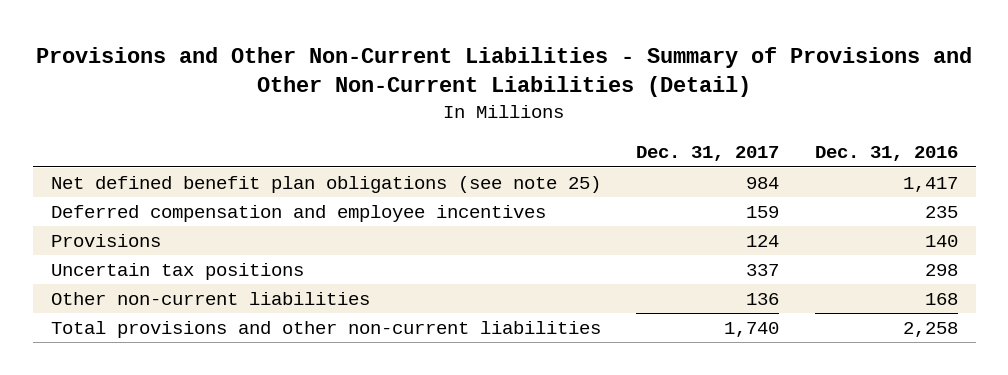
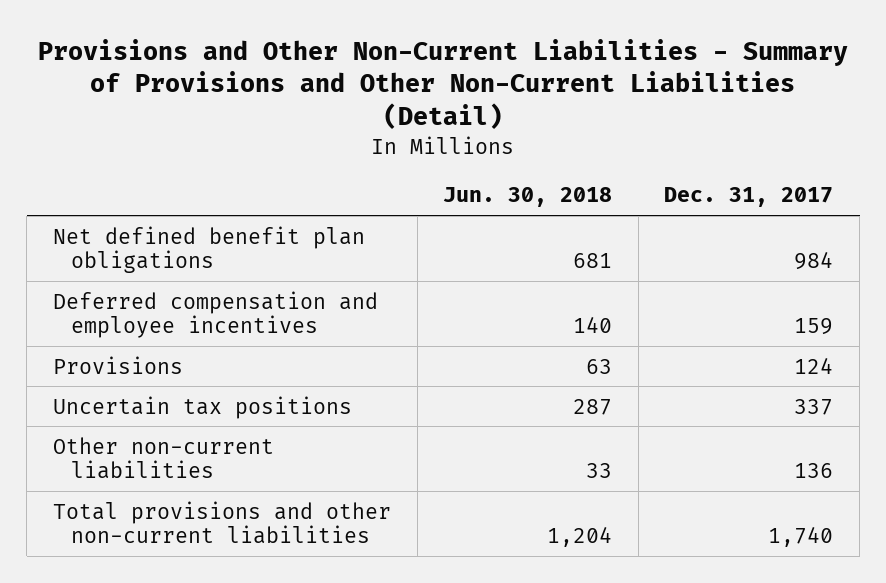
- | Dec. 31, 2017 | Dec. 31, 2016
+ | Jun. 30, 2018 | Dec. 31, 2017
- Net defined benefit plan obligations (see note 25) | 984 | 1,417
+ Net defined benefit plan obligations | 681 | 984

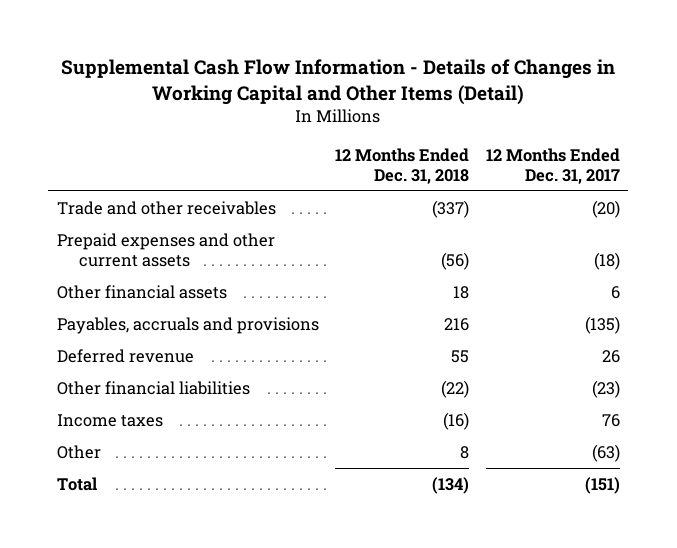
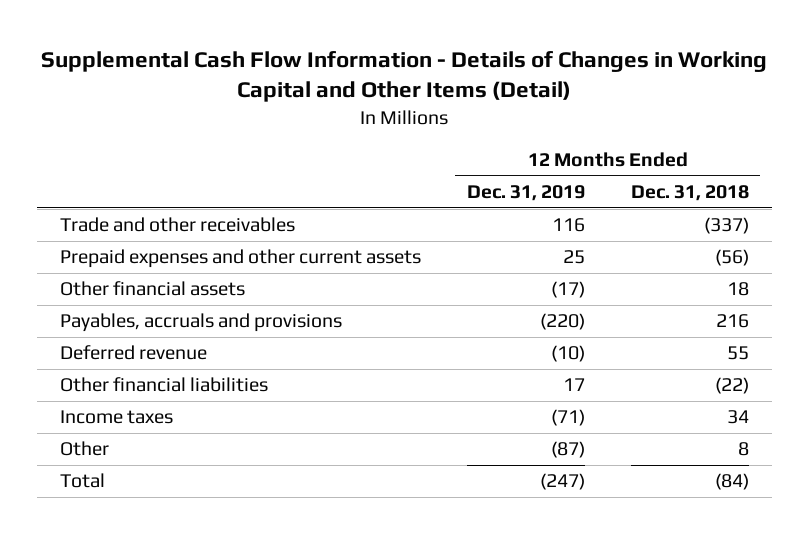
- | 12 Months Ended Dec. 31, 2018 | 12 Months Ended Dec. 31, 2017
+ | 12 Months Ended Dec. 31, 2019 | 12 Months Ended Dec. 31, 2018
- Income taxes | (16) | 76
+ Income taxes | (71) | 34
- Total | (134) | (151)
+ Total | (247) | (84)

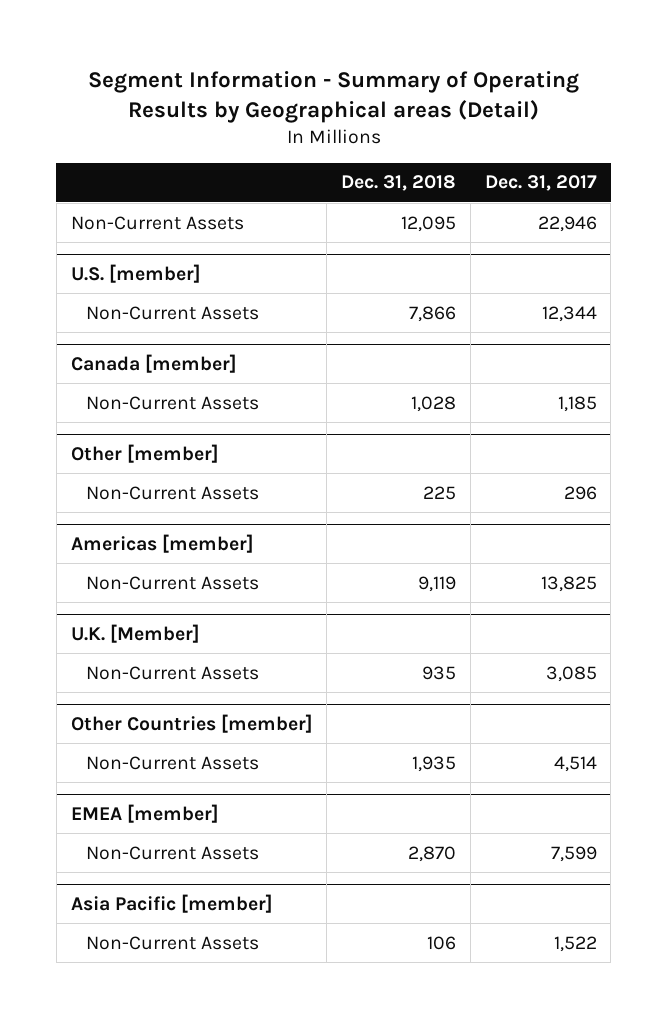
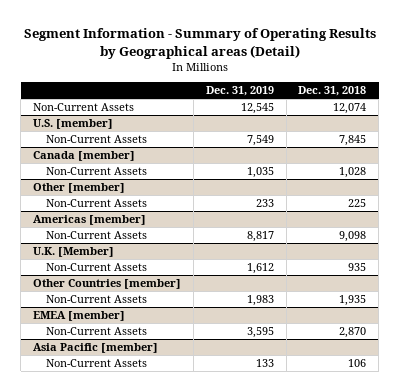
- | Dec. 31, 2018 | Dec. 31, 2017
+ | Dec. 31, 2019 | Dec. 31, 2018
- Non-Current Assets | 12,095 | 22,946
+ Non-Current Assets | 12,545 | 12,074
@ U.S. [member]
- Non-Current Assets | 7,866 | 12,344
+ Non-Current Assets | 7,549 | 7,845
@ Americas [member]
- Non-Current Assets | 9,119 | 13,825
+ Non-Current Assets | 8,817 | 9,098

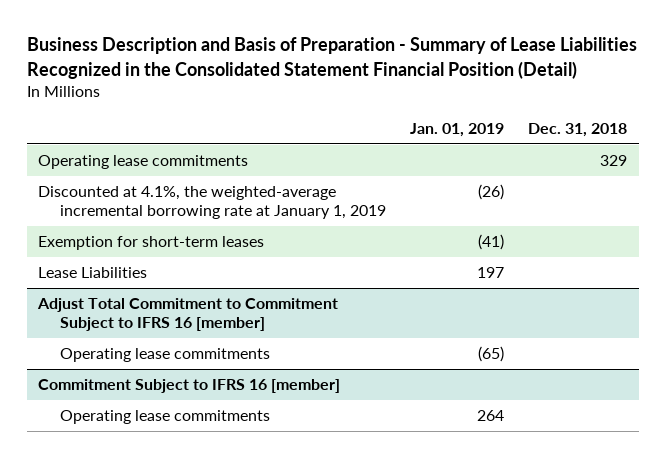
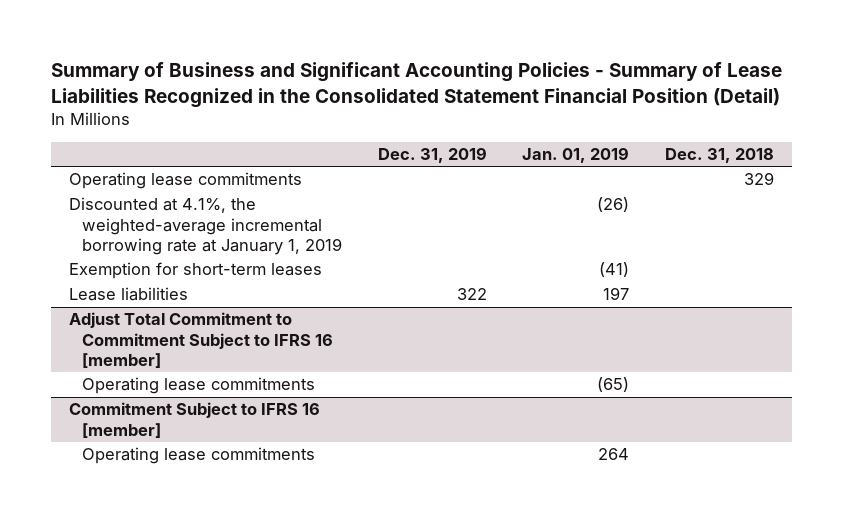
- Business Description and Basis of Preparation - Summary of Lease Liabilities Recognized in the Consolidated Statement Financial Position (Detail)
+ Summary of Business and Significant Accounting Policies - Summary of Lease Liabilities Recognized in the Consolidated Statement Financial Position (Detail)
- | Jan. 01, 2019 | Dec. 31, 2018
+ | Dec. 31, 2019 | Jan. 01, 2019 | Dec. 31, 2018
- Lease Liabilities | 197 |
+ Lease liabilities | 322 | 197 |

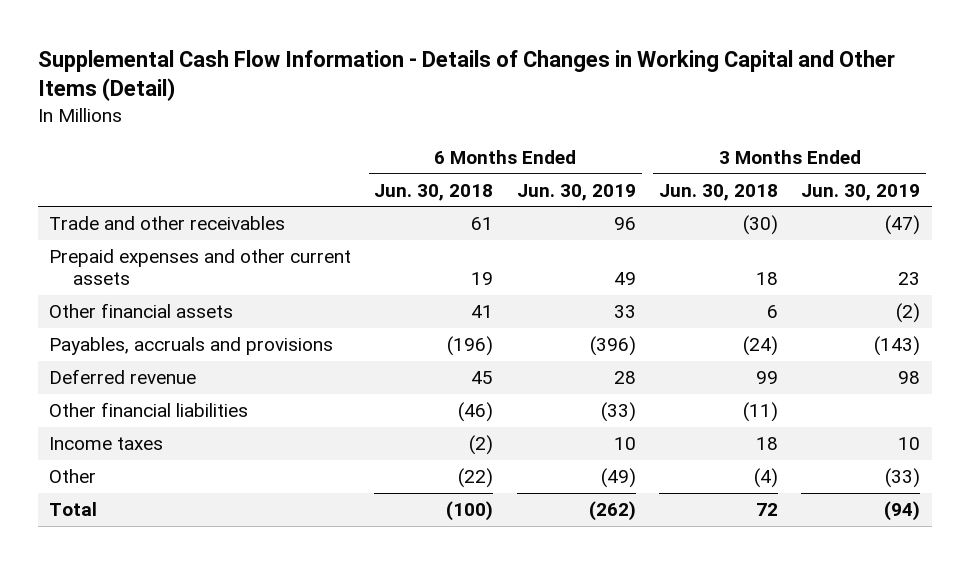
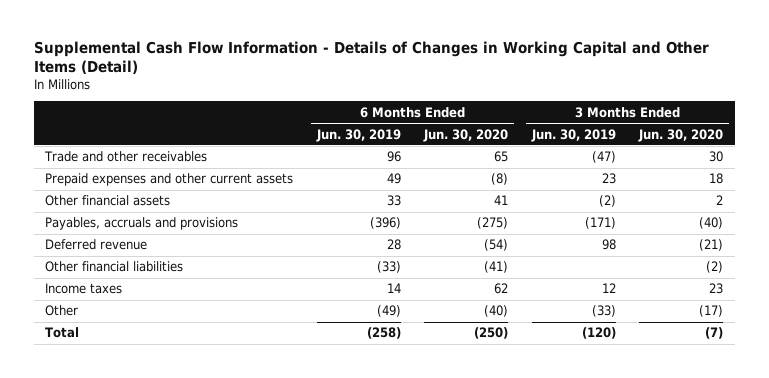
- | 6 Months Ended Jun. 30, 2018 | 6 Months Ended Jun. 30, 2019 | 3 Months Ended Jun. 30, 2018 | 3 Months Ended Jun. 30, 2019
+ | 6 Months Ended Jun. 30, 2019 | 6 Months Ended Jun. 30, 2020 | 3 Months Ended Jun. 30, 2019 | 3 Months Ended Jun. 30, 2020
- Payables, accruals and provisions | (196) | (396) | (24) | (143)
+ Payables, accruals and provisions | (396) | (275) | (171) | (40)
- Income taxes | (2) | 10 | 18 | 10
+ Income taxes | 14 | 62 | 12 | 23
- Total | (100) | (262) | 72 | (94)
+ Total | (258) | (250) | (120) | (7)

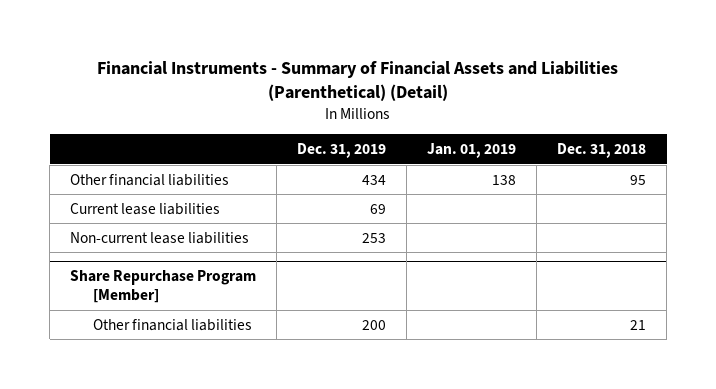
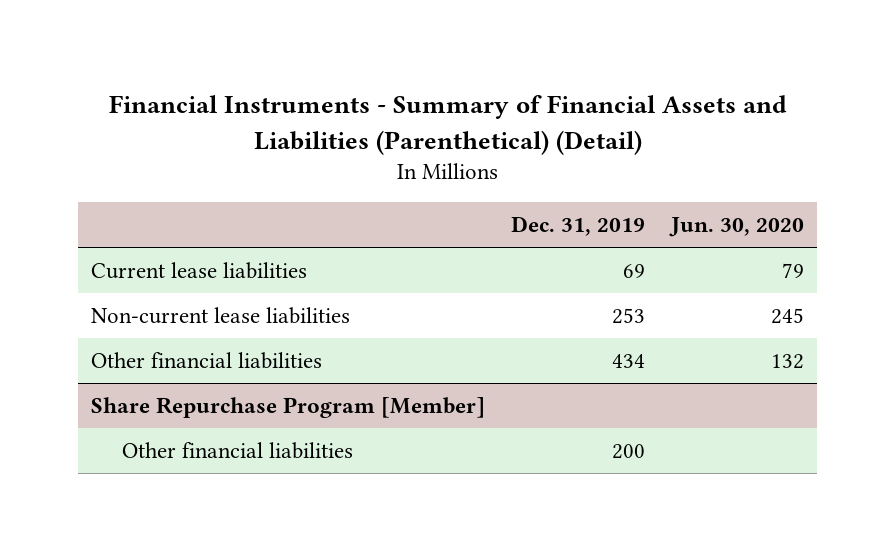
- | Dec. 31, 2019 | Jan. 01, 2019 | Dec. 31, 2018
+ | Dec. 31, 2019 | Jun. 30, 2020
moved down: Other financial liabilities | 434 | 132

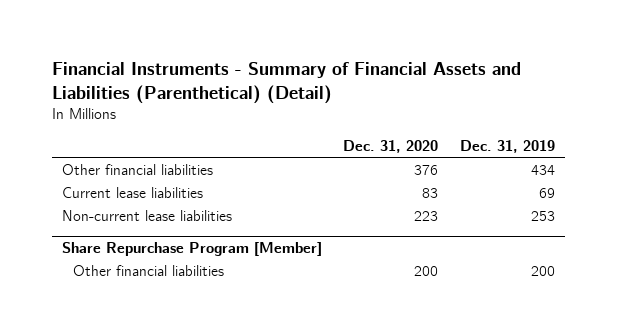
- | Dec. 31, 2019 | Jun. 30, 2020
+ | Dec. 31, 2020 | Dec. 31, 2019
moved up: Other financial liabilities | 376 | 434

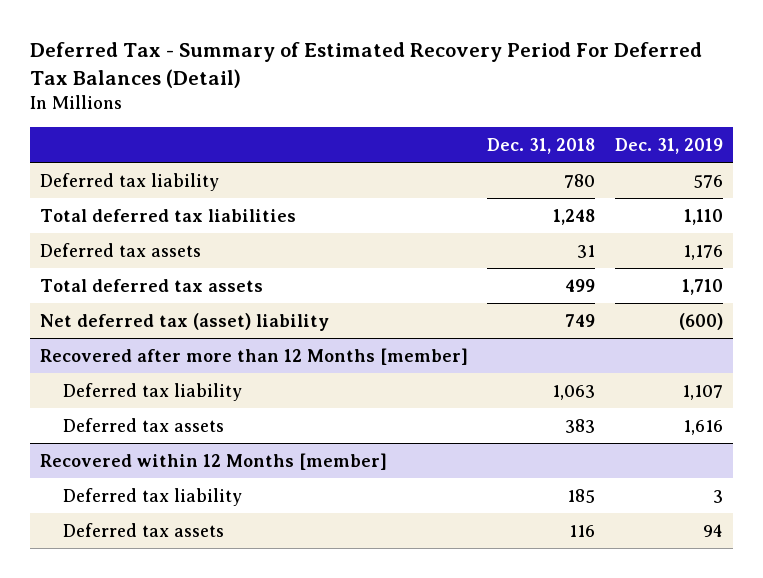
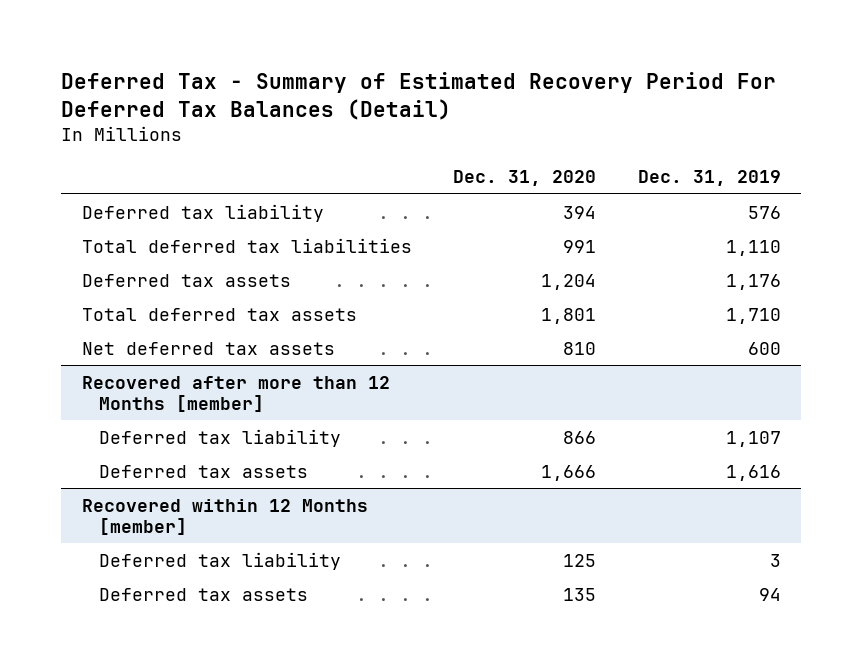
- | Dec. 31, 2018 | Dec. 31, 2019
+ | Dec. 31, 2020 | Dec. 31, 2019
- Net deferred tax (asset) liability | 749 | (600)
+ Net deferred tax assets | 810 | 600

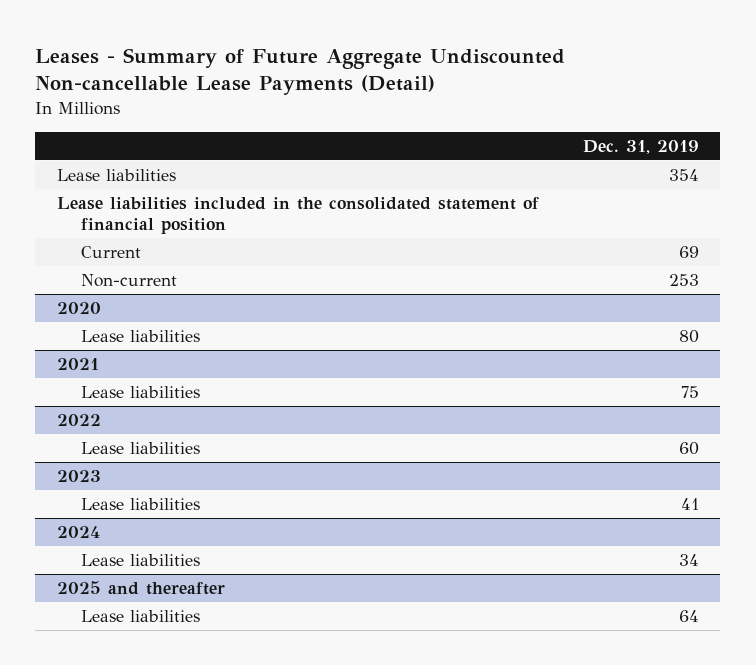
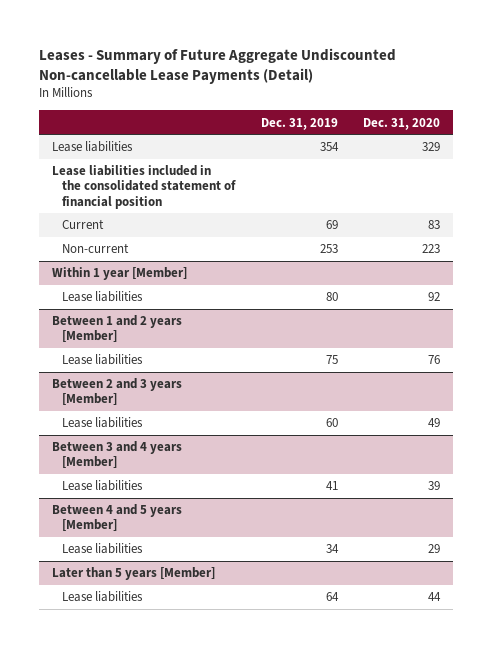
- | Dec. 31, 2019
+ | Dec. 31, 2019 | Dec. 31, 2020
- 2020
+ Within 1 year [Member]
- 2021
+ Between 1 and 2 years [Member]
- 2022
+ Between 2 and 3 years [Member]
- 2023
+ Between 3 and 4 years [Member]
- 2024
+ Between 4 and 5 years [Member]
- 2025 and thereafter
+ Later than 5 years [Member]

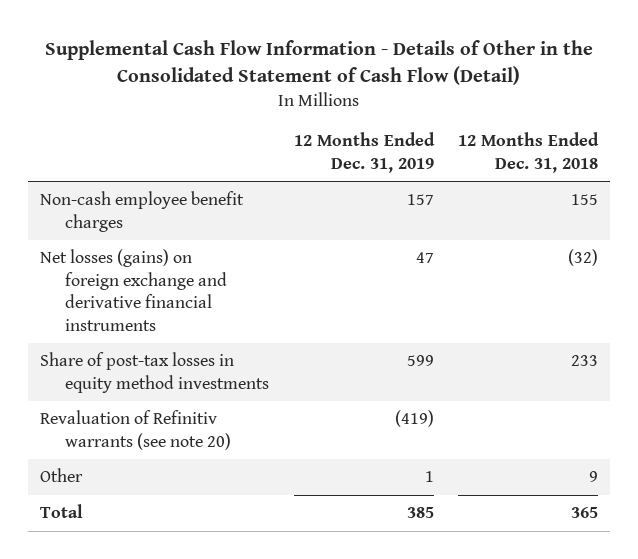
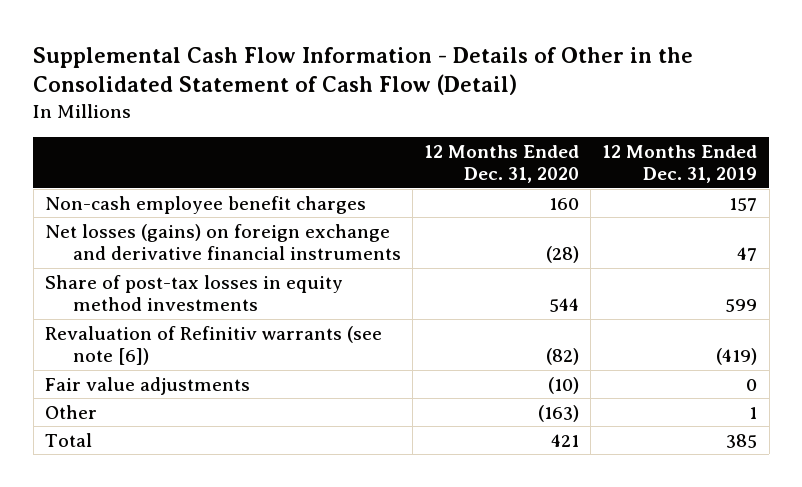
- | 12 Months Ended Dec. 31, 2019 | 12 Months Ended Dec. 31, 2018
+ | 12 Months Ended Dec. 31, 2020 | 12 Months Ended Dec. 31, 2019
- Revaluation of Refinitiv warrants (see note 20) | (419) |
+ Revaluation of Refinitiv warrants (see note [6]) | (82) | (419)
+ Fair value adjustments | (10) | 0

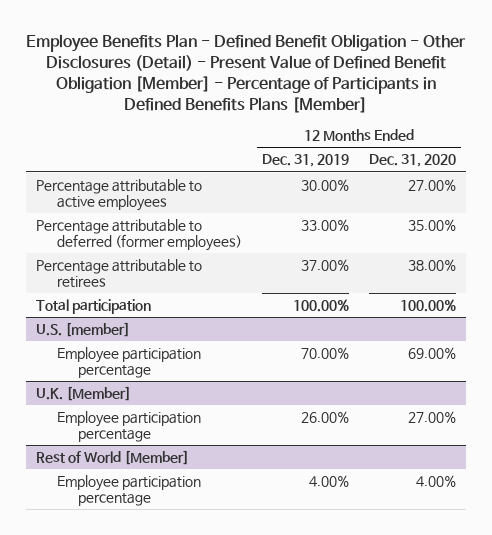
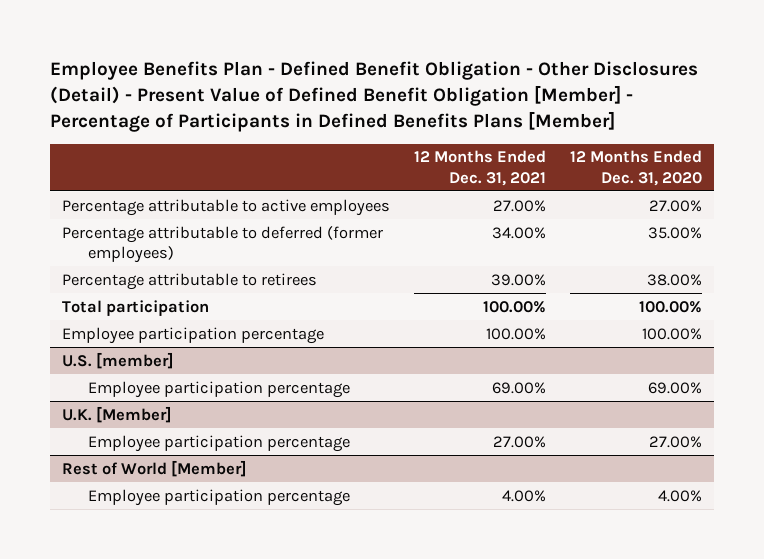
- | 12 Months Ended Dec. 31, 2019 | 12 Months Ended Dec. 31, 2020
+ | 12 Months Ended Dec. 31, 2021 | 12 Months Ended Dec. 31, 2020
+ Employee participation percentage | 100.00% | 100.00%

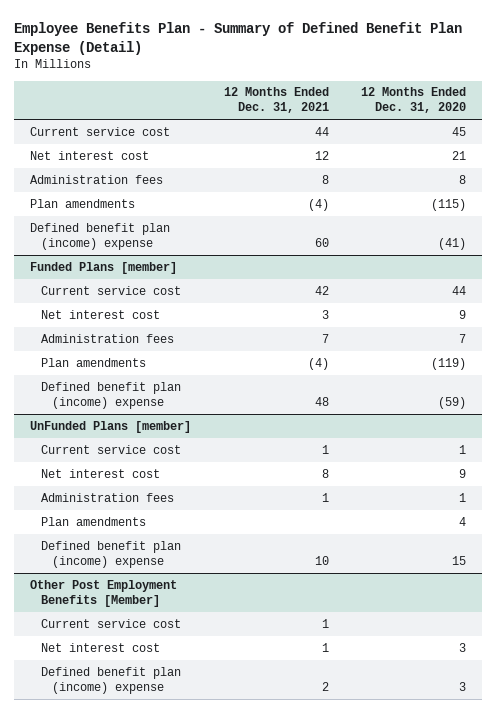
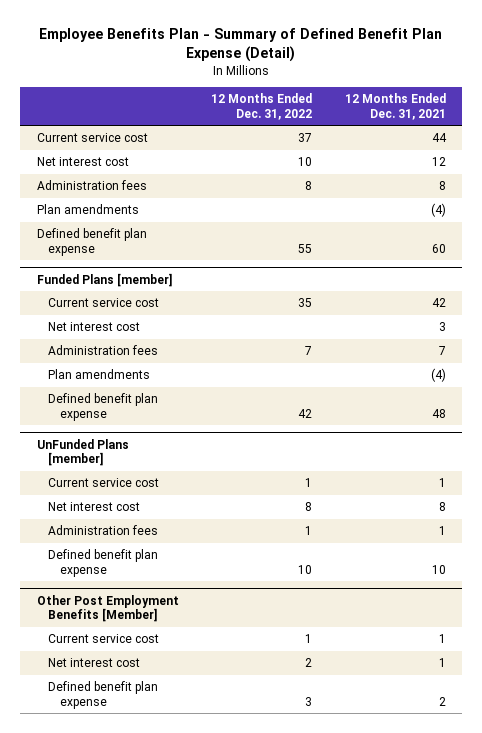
- | 12 Months Ended Dec. 31, 2021 | 12 Months Ended Dec. 31, 2020
+ | 12 Months Ended Dec. 31, 2022 | 12 Months Ended Dec. 31, 2021
- Defined benefit plan (income) expense | 60 | (41)
+ Defined benefit plan expense | 55 | 60
@ Funded Plans [member]
- Defined benefit plan (income) expense | 48 | (59)
+ Defined benefit plan expense | 42 | 48
@ UnFunded Plans [member]
- Plan amendments | | 4
- Defined benefit plan (income) expense | 10 | 15
+ Defined benefit plan expense | 10 | 10
@ Other Post Employment Benefits [Member]
- Defined benefit plan (income) expense | 2 | 3
+ Defined benefit plan expense | 3 | 2

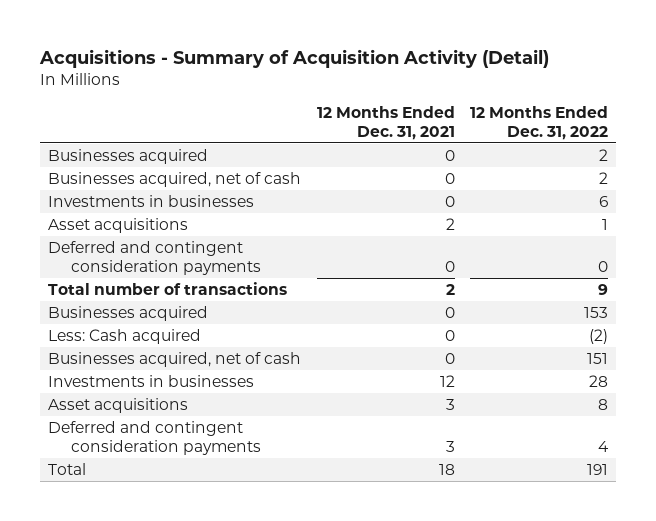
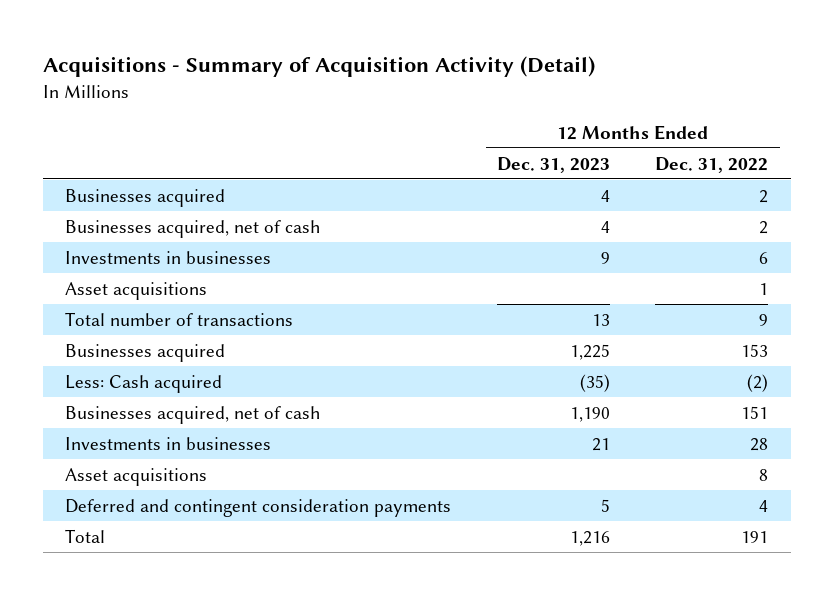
- | 12 Months Ended Dec. 31, 2021 | 12 Months Ended Dec. 31, 2022
+ | 12 Months Ended Dec. 31, 2023 | 12 Months Ended Dec. 31, 2022
- Deferred and contingent consideration payments | 0 | 0

